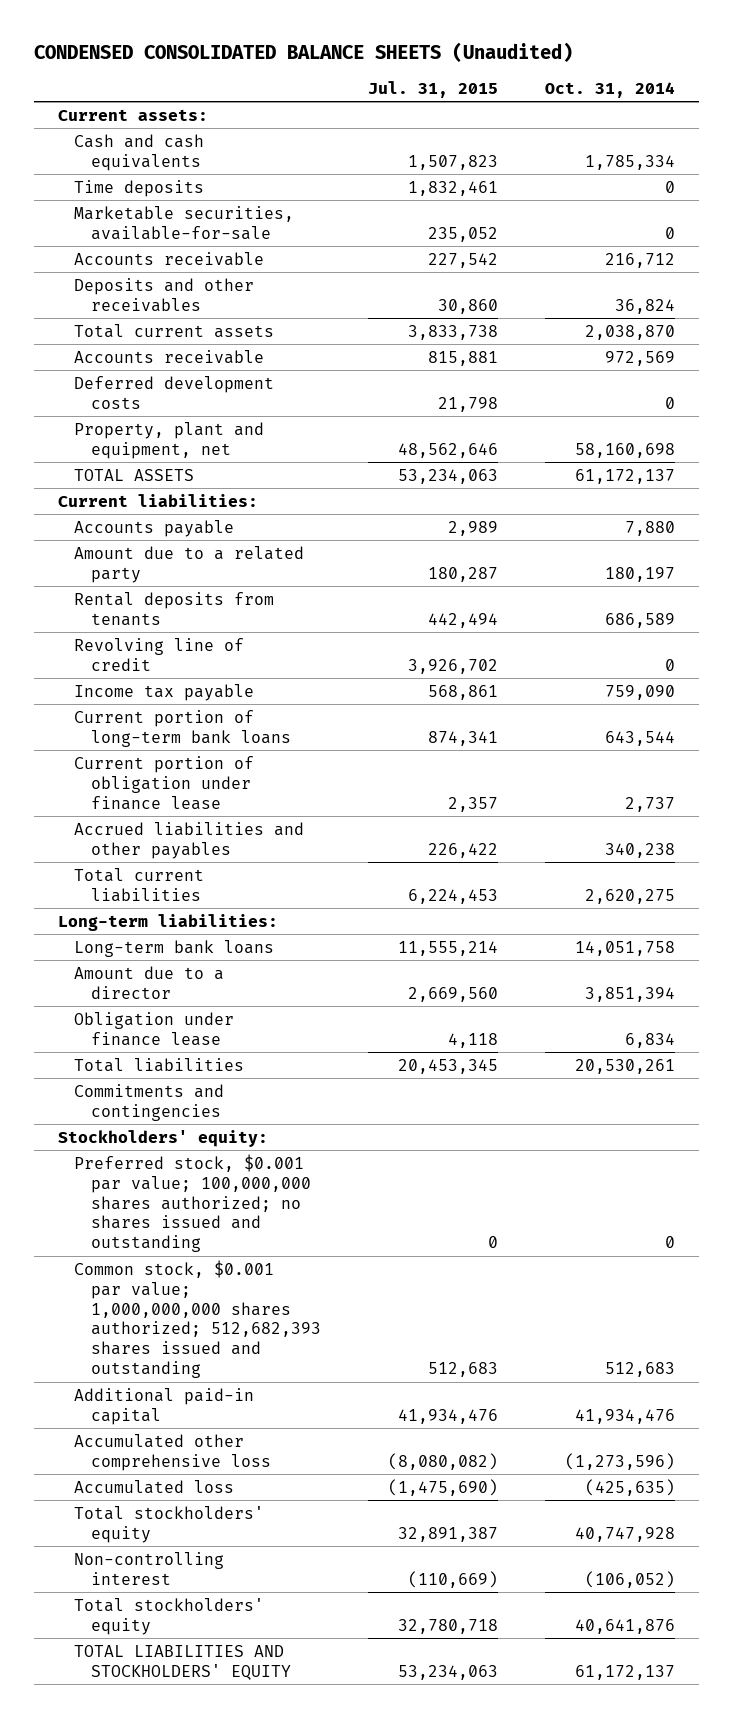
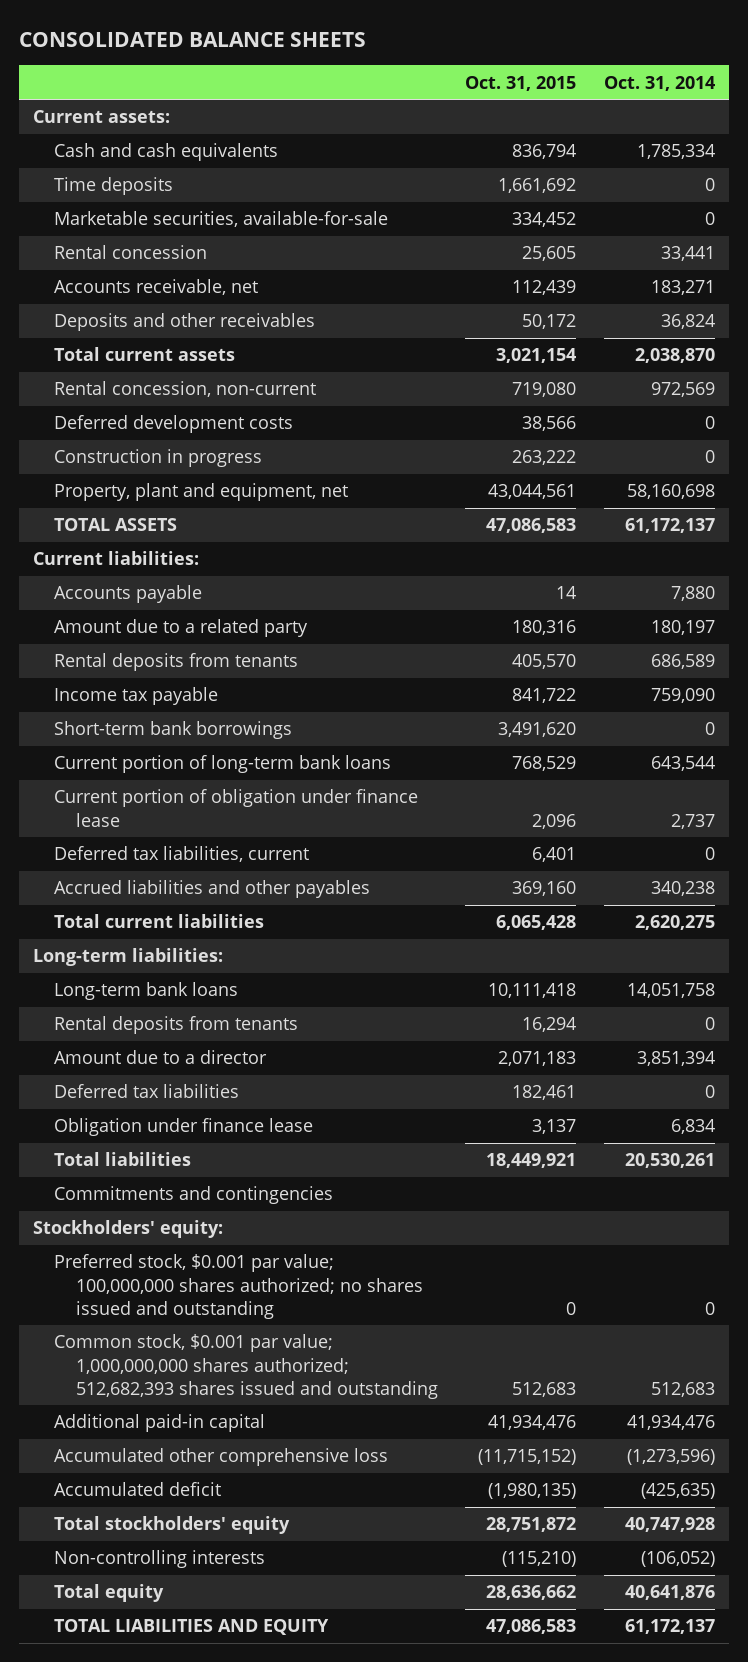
- CONDENSED CONSOLIDATED BALANCE SHEETS (Unaudited)
+ CONSOLIDATED BALANCE SHEETS
- | Jul. 31, 2015 | Oct. 31, 2014
+ | Oct. 31, 2015 | Oct. 31, 2014
- Accounts receivable | 227,542 | 216,712
+ Rental concession | 25,605 | 33,441
+ Accounts receivable, net | 112,439 | 183,271
- Accounts receivable | 815,881 | 972,569
+ Rental concession, non-current | 719,080 | 972,569
+ Construction in progress | 263,222 | 0
- Revolving line of credit | 3,926,702 | 0
+ Short-term bank borrowings | 3,491,620 | 0
+ Deferred tax liabilities, current | 6,401 | 0
+ Rental deposits from tenants | 16,294 | 0
+ Deferred tax liabilities | 182,461 | 0
- Accumulated loss | (1,475,690) | (425,635)
+ Accumulated deficit | (1,980,135) | (425,635)
- Non-controlling interest | (110,669) | (106,052)
- Total stockholders' equity | 32,780,718 | 40,641,876
- TOTAL LIABILITIES AND STOCKHOLDERS' EQUITY | 53,234,063 | 61,172,137
+ Non-controlling interests | (115,210) | (106,052)
+ Total equity | 28,636,662 | 40,641,876
+ TOTAL LIABILITIES AND EQUITY | 47,086,583 | 61,172,137

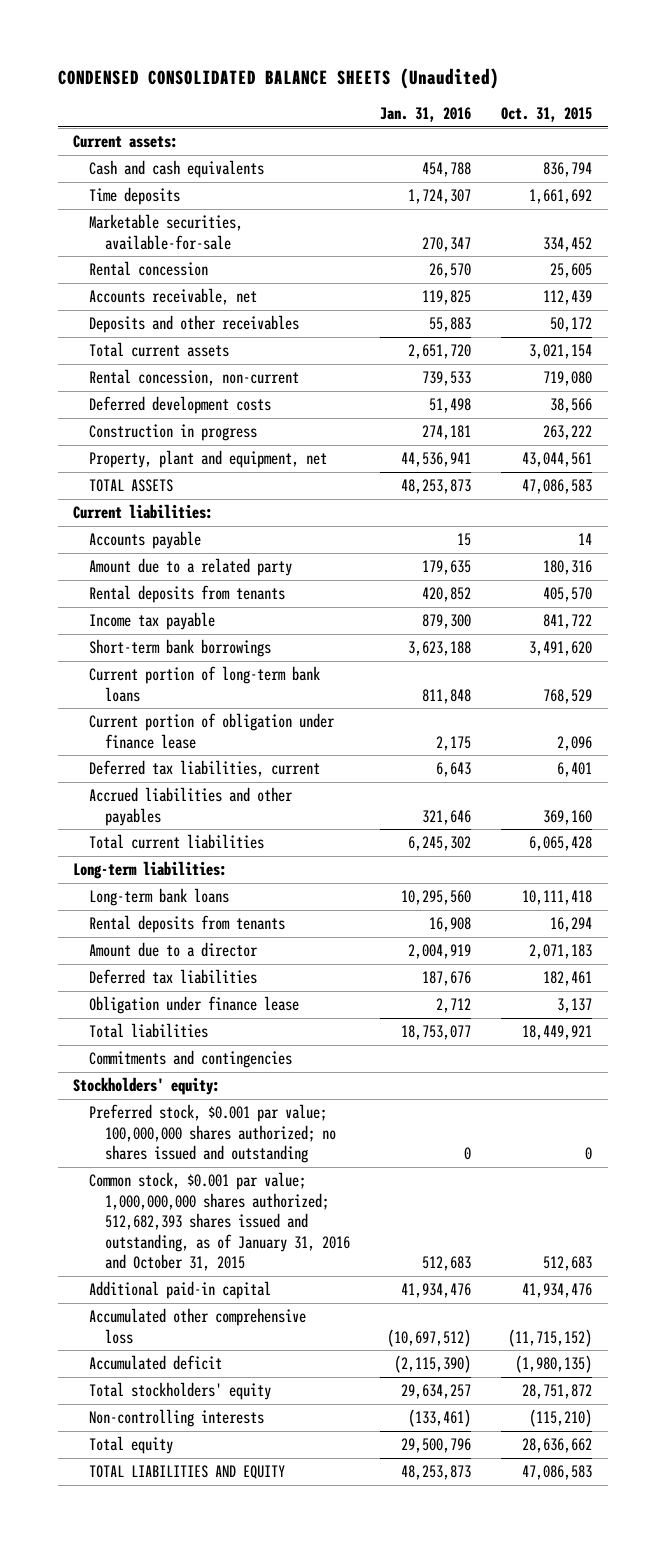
- CONSOLIDATED BALANCE SHEETS
+ CONDENSED CONSOLIDATED BALANCE SHEETS (Unaudited)
- | Oct. 31, 2015 | Oct. 31, 2014
+ | Jan. 31, 2016 | Oct. 31, 2015
- Common stock, $0.001 par value; 1,000,000,000 shares authorized; 512,682,393 shares issued and outstanding | 512,683 | 512,683
+ Common stock, $0.001 par value; 1,000,000,000 shares authorized; 512,682,393 shares issued and outstanding, as of January 31, 2016 and October 31, 2015 | 512,683 | 512,683

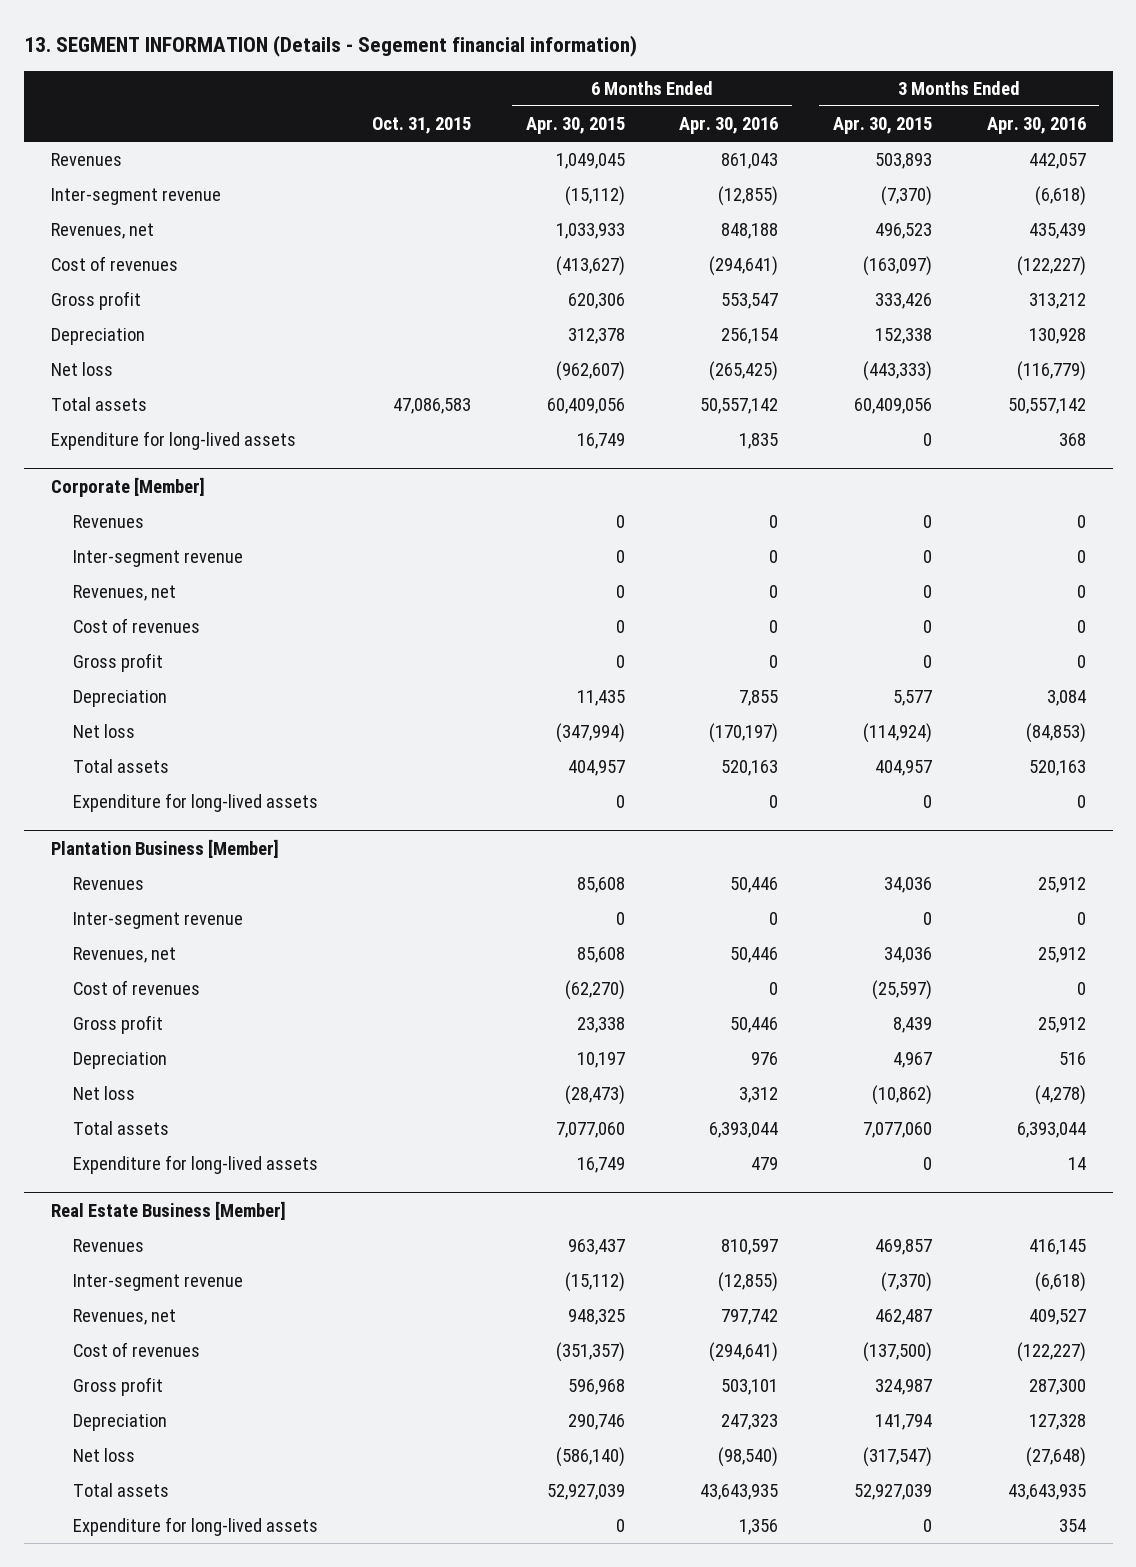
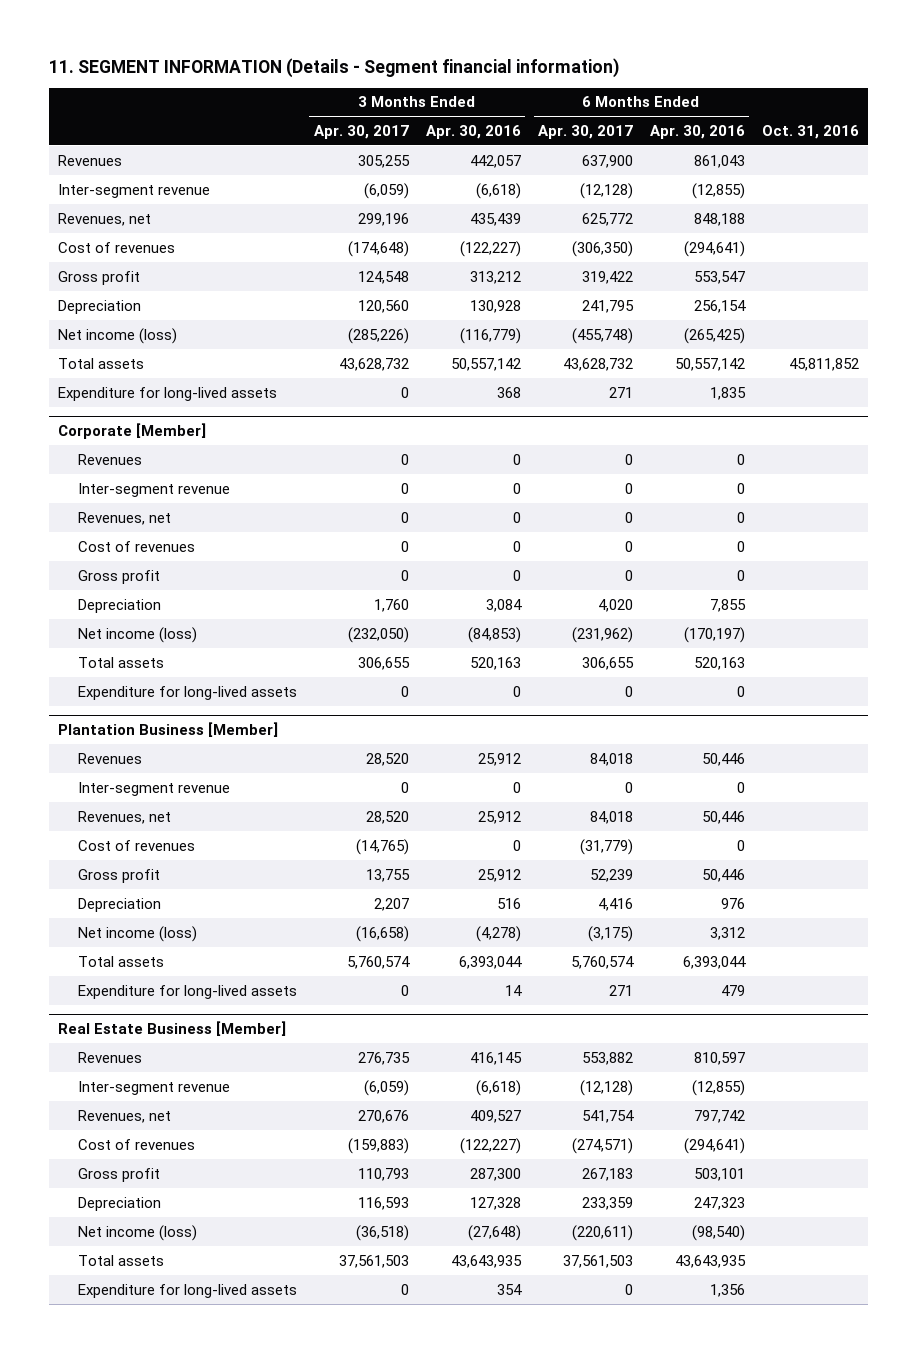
- 13. SEGMENT INFORMATION (Details - Segement financial information)
+ 11. SEGMENT INFORMATION (Details - Segment financial information)
- | Oct. 31, 2015 | 6 Months Ended Apr. 30, 2015 | 6 Months Ended Apr. 30, 2016 | 3 Months Ended Apr. 30, 2015 | 3 Months Ended Apr. 30, 2016
+ | 3 Months Ended Apr. 30, 2017 | 3 Months Ended Apr. 30, 2016 | 6 Months Ended Apr. 30, 2017 | 6 Months Ended Apr. 30, 2016 | Oct. 31, 2016
- Net loss | | (962,607) | (265,425) | (443,333) | (116,779)
+ Net income (loss) | (285,226) | (116,779) | (455,748) | (265,425) |
@ Corporate [Member]
- Net loss | | (347,994) | (170,197) | (114,924) | (84,853)
+ Net income (loss) | (232,050) | (84,853) | (231,962) | (170,197) |
@ Plantation Business [Member]
- Net loss | | (28,473) | 3,312 | (10,862) | (4,278)
+ Net income (loss) | (16,658) | (4,278) | (3,175) | 3,312 |
@ Real Estate Business [Member]
- Net loss | | (586,140) | (98,540) | (317,547) | (27,648)
+ Net income (loss) | (36,518) | (27,648) | (220,611) | (98,540) |

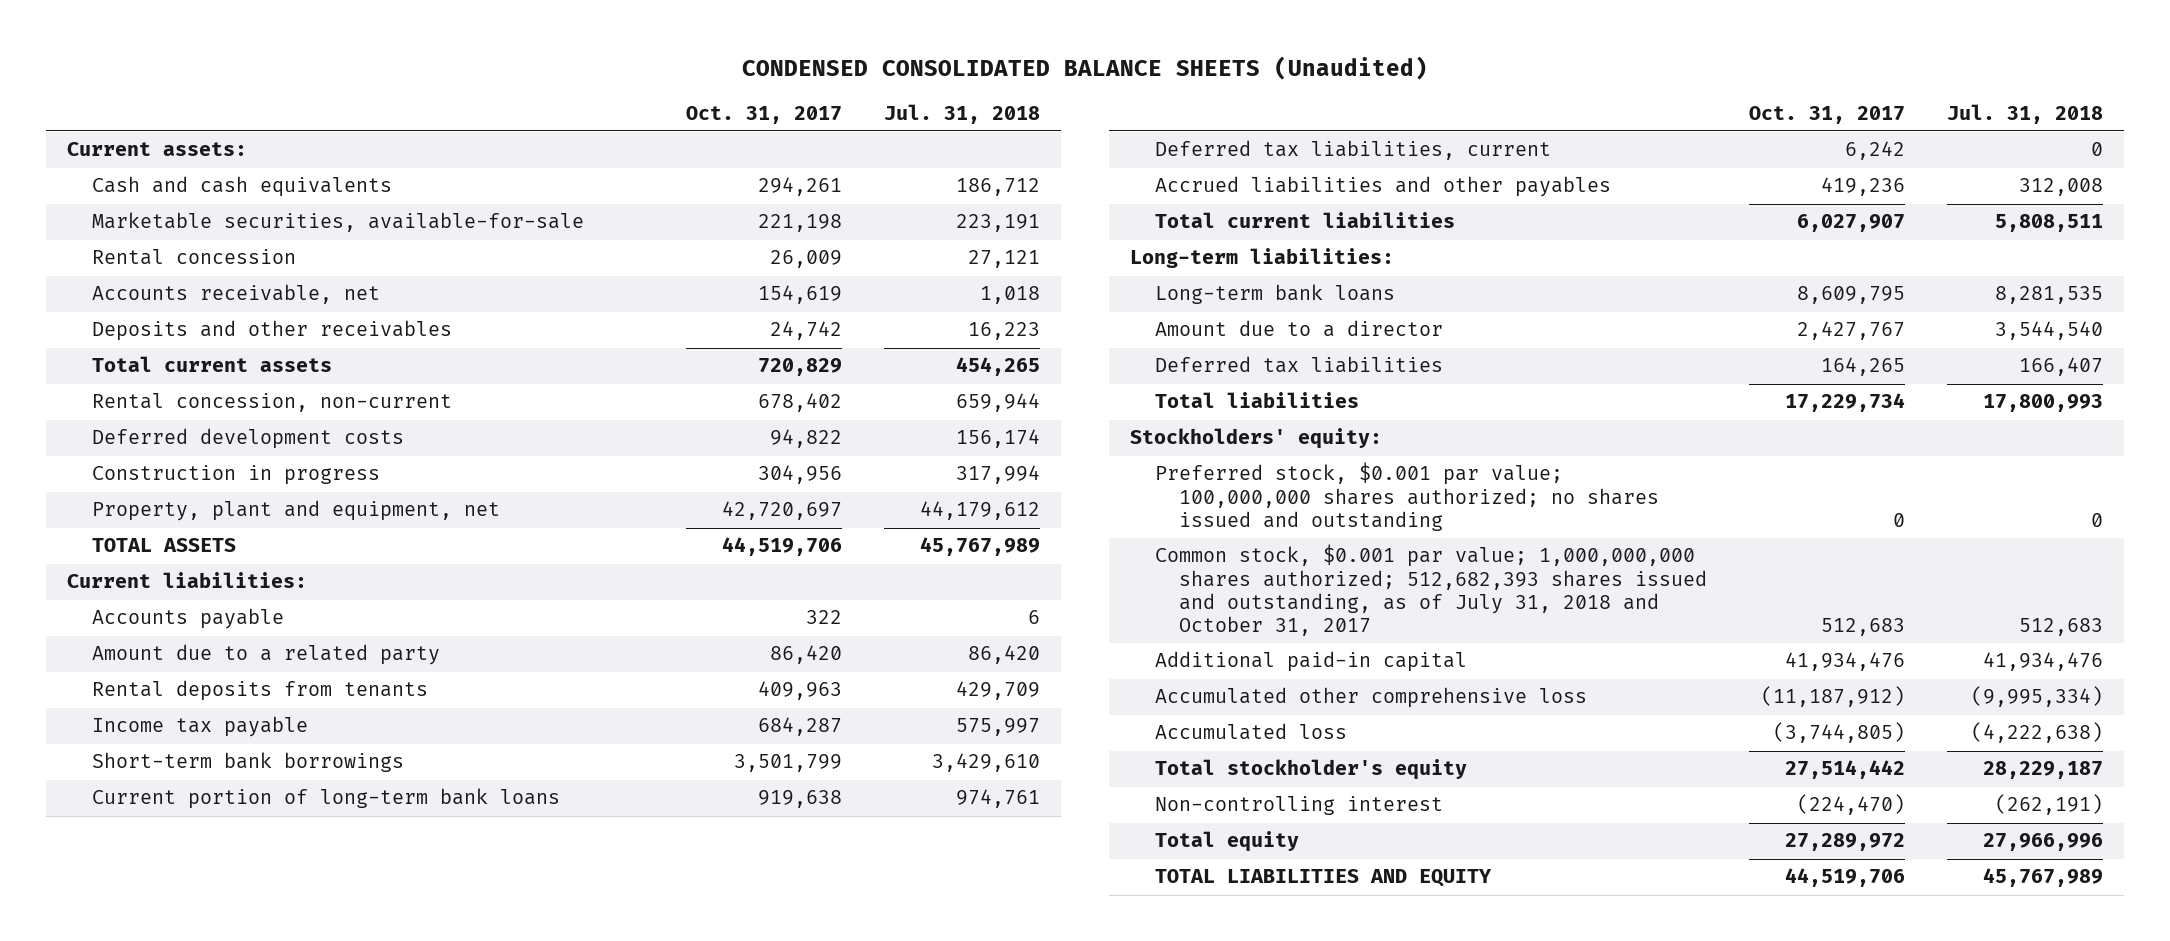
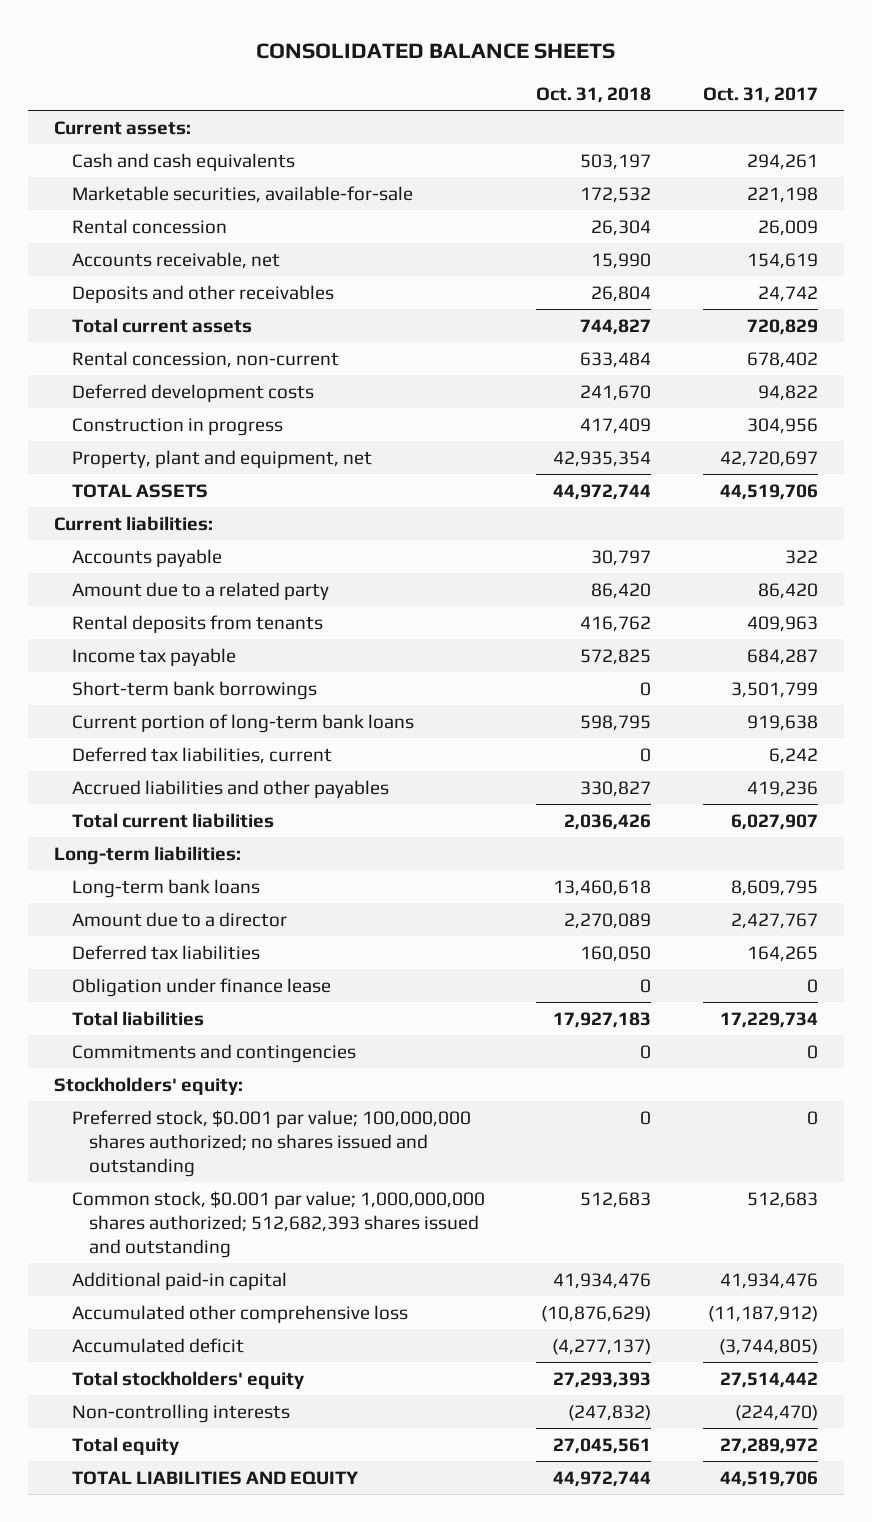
- CONDENSED CONSOLIDATED BALANCE SHEETS (Unaudited)
+ CONSOLIDATED BALANCE SHEETS
- | Oct. 31, 2017 | Jul. 31, 2018
+ | Oct. 31, 2018 | Oct. 31, 2017
+ Obligation under finance lease | 0 | 0
+ Commitments and contingencies | 0 | 0
- Common stock, $0.001 par value; 1,000,000,000 shares authorized; 512,682,393 shares issued and outstanding, as of July 31, 2018 and October 31, 2017 | 512,683 | 512,683
+ Common stock, $0.001 par value; 1,000,000,000 shares authorized; 512,682,393 shares issued and outstanding | 512,683 | 512,683
- Accumulated loss | (3,744,805) | (4,222,638)
- Total stockholder's equity | 27,514,442 | 28,229,187
- Non-controlling interest | (224,470) | (262,191)
+ Accumulated deficit | (4,277,137) | (3,744,805)
+ Total stockholders' equity | 27,293,393 | 27,514,442
+ Non-controlling interests | (247,832) | (224,470)

